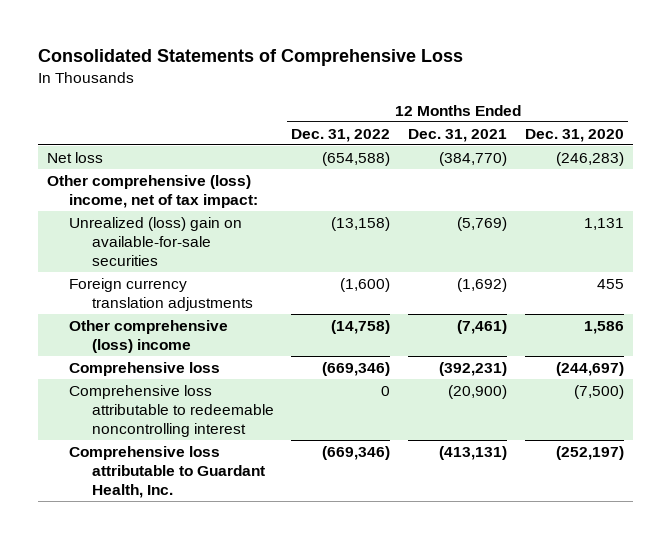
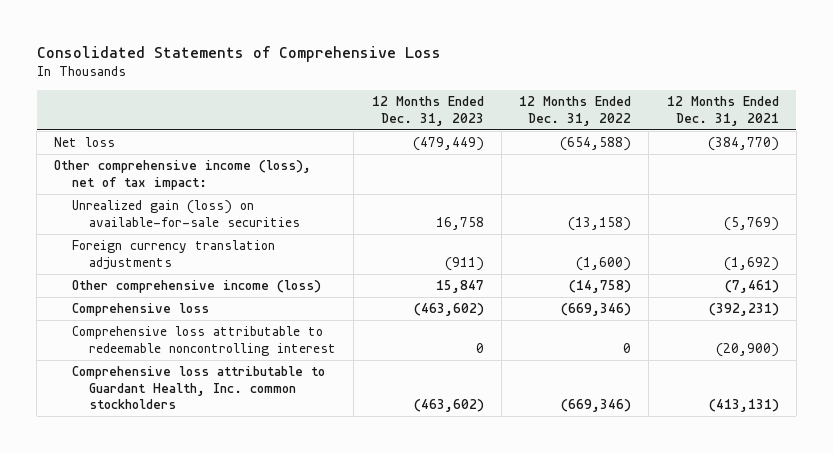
- | 12 Months Ended Dec. 31, 2022 | 12 Months Ended Dec. 31, 2021 | 12 Months Ended Dec. 31, 2020
+ | 12 Months Ended Dec. 31, 2023 | 12 Months Ended Dec. 31, 2022 | 12 Months Ended Dec. 31, 2021
- Other comprehensive (loss) income, net of tax impact:
- Unrealized (loss) gain on available-for-sale securities | (13,158) | (5,769) | 1,131
+ Other comprehensive income (loss), net of tax impact:
+ Unrealized gain (loss) on available-for-sale securities | 16,758 | (13,158) | (5,769)
- Other comprehensive (loss) income | (14,758) | (7,461) | 1,586
+ Other comprehensive income (loss) | 15,847 | (14,758) | (7,461)
- Comprehensive loss attributable to Guardant Health, Inc. | (669,346) | (413,131) | (252,197)
+ Comprehensive loss attributable to Guardant Health, Inc. common stockholders | (463,602) | (669,346) | (413,131)

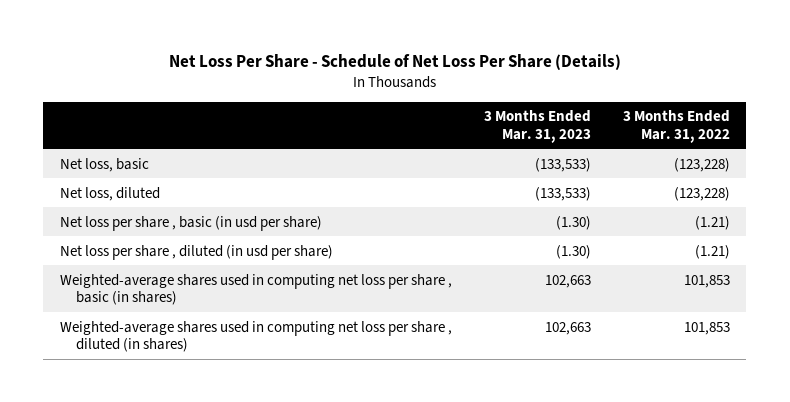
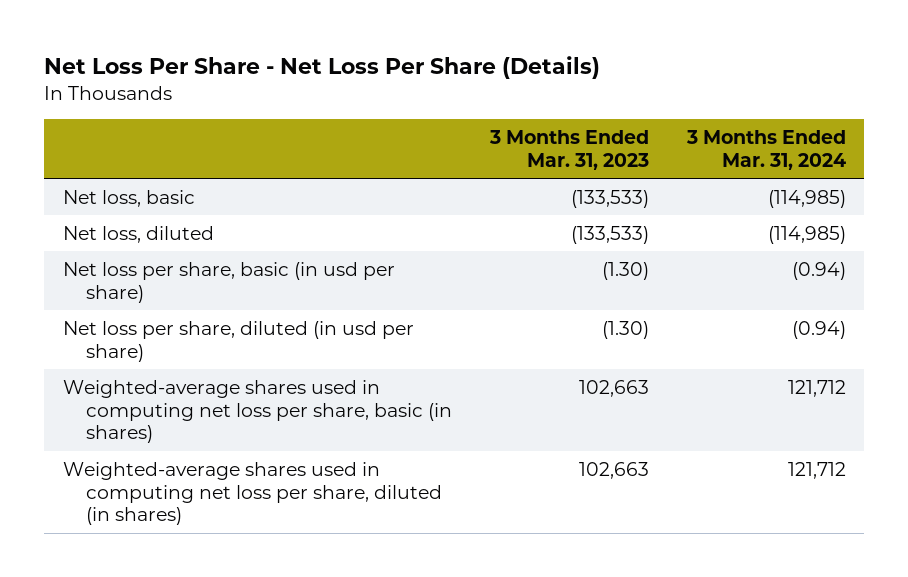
- Net Loss Per Share - Schedule of Net Loss Per Share (Details)
+ Net Loss Per Share - Net Loss Per Share (Details)
- | 3 Months Ended Mar. 31, 2023 | 3 Months Ended Mar. 31, 2022
+ | 3 Months Ended Mar. 31, 2023 | 3 Months Ended Mar. 31, 2024
- Net loss per share , basic (in usd per share) | (1.30) | (1.21)
- Net loss per share , diluted (in usd per share) | (1.30) | (1.21)
- Weighted-average shares used in computing net loss per share , basic (in shares) | 102,663 | 101,853
- Weighted-average shares used in computing net loss per share , diluted (in shares) | 102,663 | 101,853
+ Net loss per share, basic (in usd per share) | (1.30) | (0.94)
+ Net loss per share, diluted (in usd per share) | (1.30) | (0.94)
+ Weighted-average shares used in computing net loss per share, basic (in shares) | 102,663 | 121,712
+ Weighted-average shares used in computing net loss per share, diluted (in shares) | 102,663 | 121,712

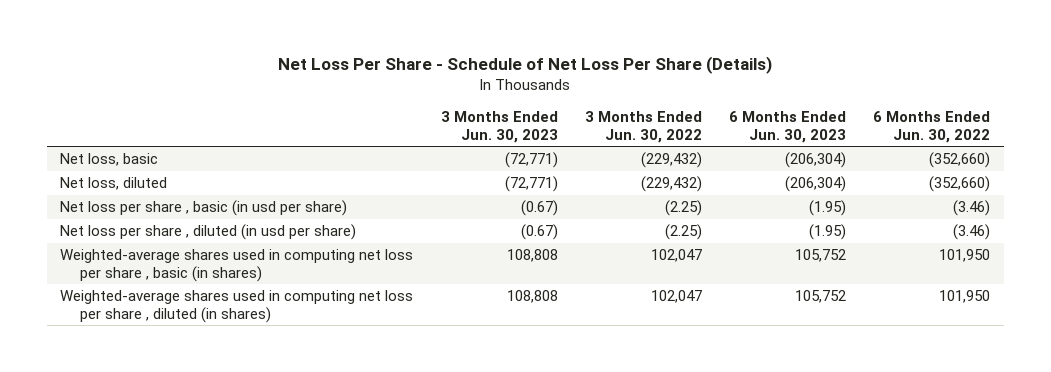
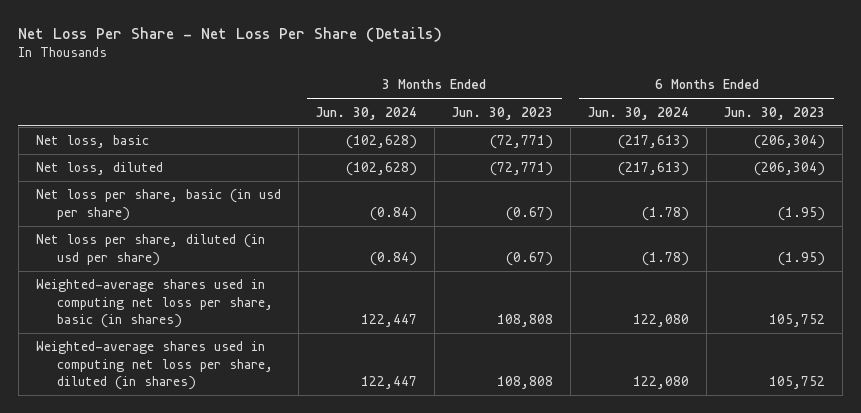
- Net Loss Per Share - Schedule of Net Loss Per Share (Details)
+ Net Loss Per Share - Net Loss Per Share (Details)
- | 3 Months Ended Jun. 30, 2023 | 3 Months Ended Jun. 30, 2022 | 6 Months Ended Jun. 30, 2023 | 6 Months Ended Jun. 30, 2022
+ | 3 Months Ended Jun. 30, 2024 | 3 Months Ended Jun. 30, 2023 | 6 Months Ended Jun. 30, 2024 | 6 Months Ended Jun. 30, 2023
- Net loss per share , basic (in usd per share) | (0.67) | (2.25) | (1.95) | (3.46)
- Net loss per share , diluted (in usd per share) | (0.67) | (2.25) | (1.95) | (3.46)
- Weighted-average shares used in computing net loss per share , basic (in shares) | 108,808 | 102,047 | 105,752 | 101,950
- Weighted-average shares used in computing net loss per share , diluted (in shares) | 108,808 | 102,047 | 105,752 | 101,950
+ Net loss per share, basic (in usd per share) | (0.84) | (0.67) | (1.78) | (1.95)
+ Net loss per share, diluted (in usd per share) | (0.84) | (0.67) | (1.78) | (1.95)
+ Weighted-average shares used in computing net loss per share, basic (in shares) | 122,447 | 108,808 | 122,080 | 105,752
+ Weighted-average shares used in computing net loss per share, diluted (in shares) | 122,447 | 108,808 | 122,080 | 105,752

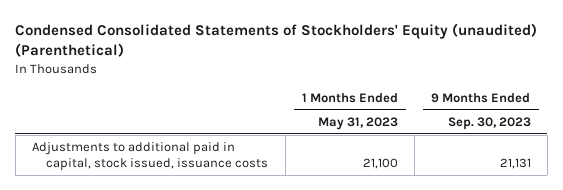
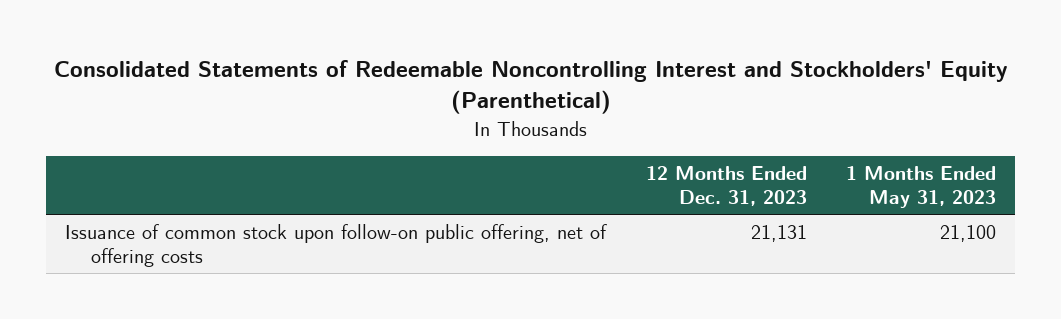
- Condensed Consolidated Statements of Stockholders' Equity (unaudited) (Parenthetical)
+ Consolidated Statements of Redeemable Noncontrolling Interest and Stockholders' Equity (Parenthetical)
- | 1 Months Ended May 31, 2023 | 9 Months Ended Sep. 30, 2023
+ | 12 Months Ended Dec. 31, 2023 | 1 Months Ended May 31, 2023
- Adjustments to additional paid in capital, stock issued, issuance costs | 21,100 | 21,131
+ Issuance of common stock upon follow-on public offering, net of offering costs | 21,131 | 21,100

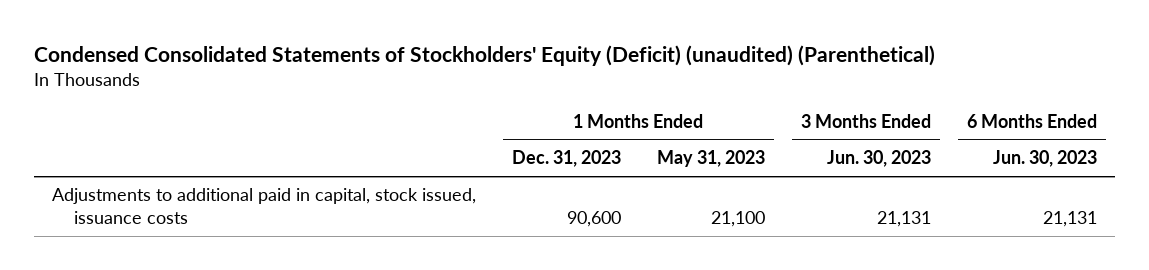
- Consolidated Statements of Redeemable Noncontrolling Interest and Stockholders' Equity (Parenthetical)
+ Condensed Consolidated Statements of Stockholders' Equity (Deficit) (unaudited) (Parenthetical)
- | 12 Months Ended Dec. 31, 2023 | 1 Months Ended May 31, 2023
+ | 1 Months Ended Dec. 31, 2023 | 1 Months Ended May 31, 2023 | 3 Months Ended Jun. 30, 2023 | 6 Months Ended Jun. 30, 2023
- Issuance of common stock upon follow-on public offering, net of offering costs | 21,131 | 21,100
+ Adjustments to additional paid in capital, stock issued, issuance costs | 90,600 | 21,100 | 21,131 | 21,131

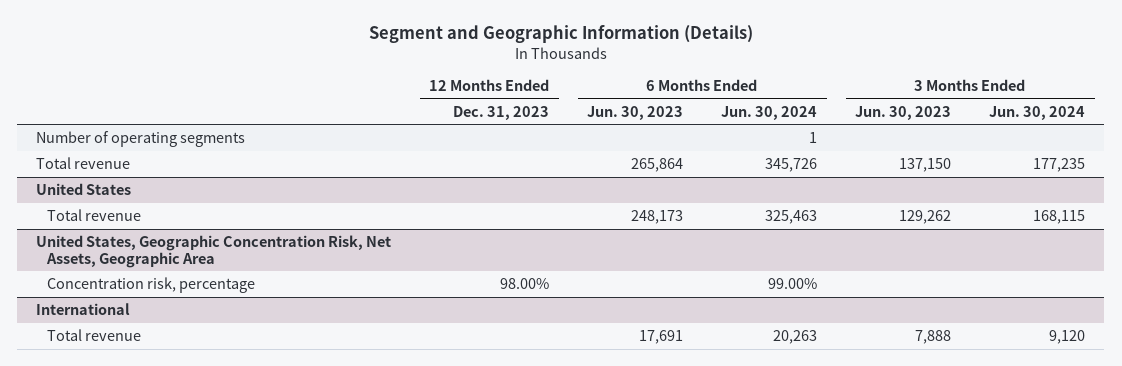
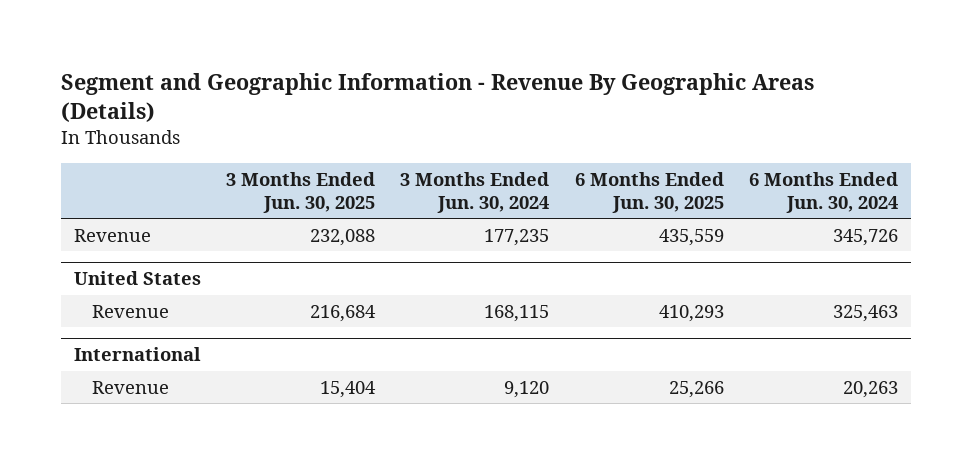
- Segment and Geographic Information (Details)
+ Segment and Geographic Information - Revenue By Geographic Areas (Details)
- | 12 Months Ended Dec. 31, 2023 | 6 Months Ended Jun. 30, 2023 | 6 Months Ended Jun. 30, 2024 | 3 Months Ended Jun. 30, 2023 | 3 Months Ended Jun. 30, 2024
+ | 3 Months Ended Jun. 30, 2025 | 3 Months Ended Jun. 30, 2024 | 6 Months Ended Jun. 30, 2025 | 6 Months Ended Jun. 30, 2024
- Number of operating segments | | | 1 | |
- Total revenue | | 265,864 | 345,726 | 137,150 | 177,235
+ Revenue | 232,088 | 177,235 | 435,559 | 345,726
@ United States
- Total revenue | | 248,173 | 325,463 | 129,262 | 168,115
- United States, Geographic Concentration Risk, Net Assets, Geographic Area
- Concentration risk, percentage | 98.00% | | 99.00% | |
@ United States
+ Revenue | 216,684 | 168,115 | 410,293 | 325,463
@ International
- Total revenue | | 17,691 | 20,263 | 7,888 | 9,120
+ Revenue | 15,404 | 9,120 | 25,266 | 20,263

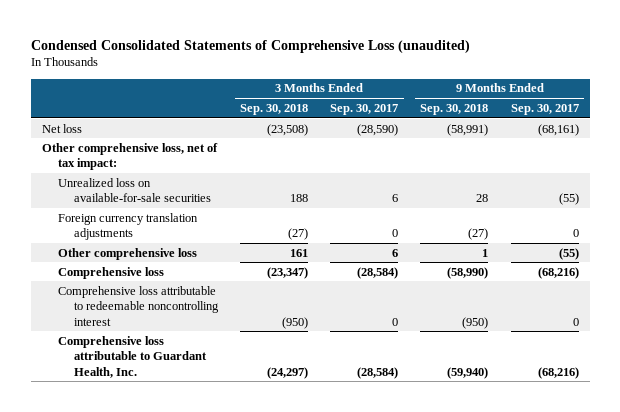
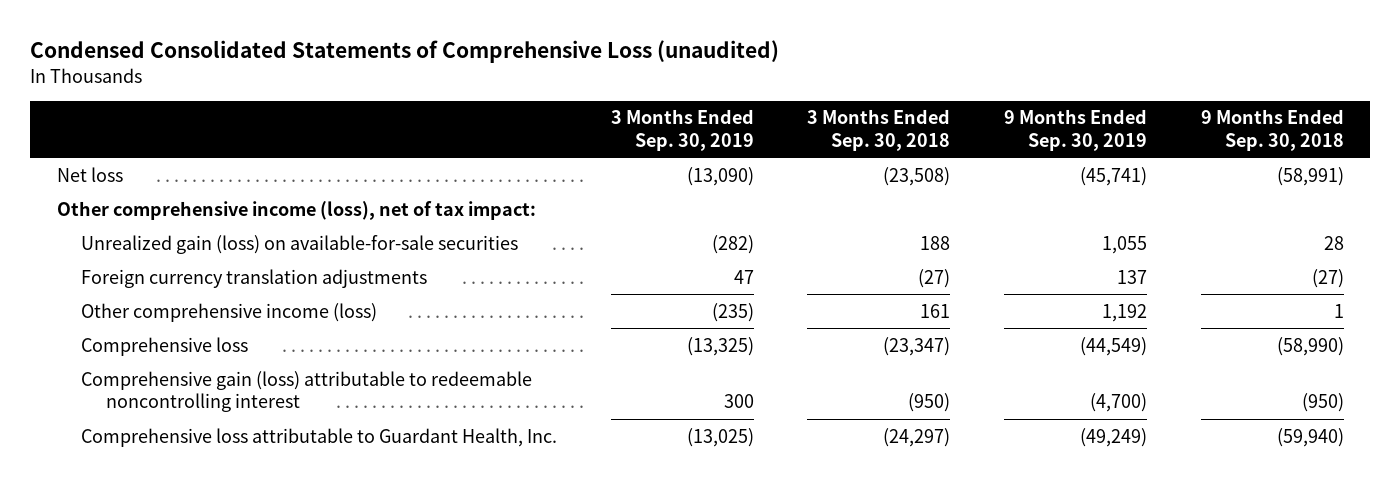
- | 3 Months Ended Sep. 30, 2018 | 3 Months Ended Sep. 30, 2017 | 9 Months Ended Sep. 30, 2018 | 9 Months Ended Sep. 30, 2017
+ | 3 Months Ended Sep. 30, 2019 | 3 Months Ended Sep. 30, 2018 | 9 Months Ended Sep. 30, 2019 | 9 Months Ended Sep. 30, 2018
- Other comprehensive loss, net of tax impact:
- Unrealized loss on available-for-sale securities | 188 | 6 | 28 | (55)
+ Other comprehensive income (loss), net of tax impact:
+ Unrealized gain (loss) on available-for-sale securities | (282) | 188 | 1,055 | 28
- Other comprehensive loss | 161 | 6 | 1 | (55)
+ Other comprehensive income (loss) | (235) | 161 | 1,192 | 1
- Comprehensive loss attributable to redeemable noncontrolling interest | (950) | 0 | (950) | 0
+ Comprehensive gain (loss) attributable to redeemable noncontrolling interest | 300 | (950) | (4,700) | (950)

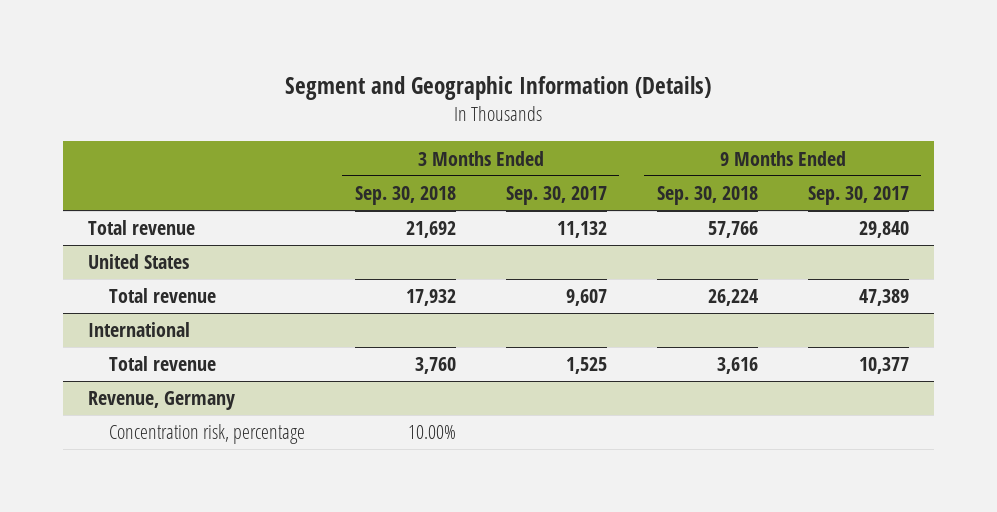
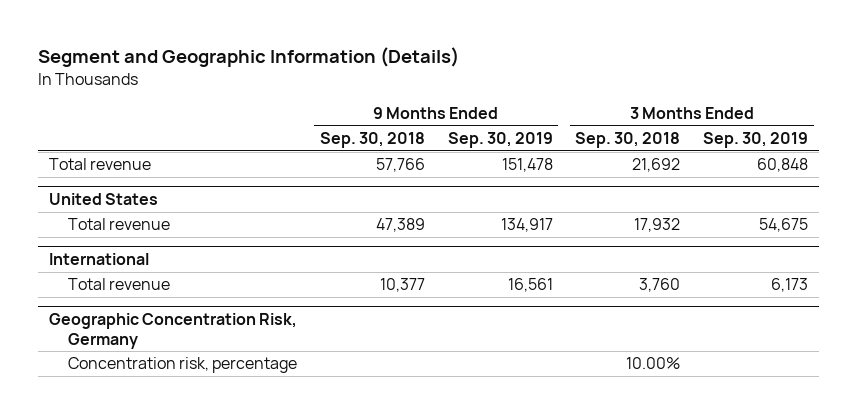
- | 3 Months Ended Sep. 30, 2018 | 3 Months Ended Sep. 30, 2017 | 9 Months Ended Sep. 30, 2018 | 9 Months Ended Sep. 30, 2017
+ | 9 Months Ended Sep. 30, 2018 | 9 Months Ended Sep. 30, 2019 | 3 Months Ended Sep. 30, 2018 | 3 Months Ended Sep. 30, 2019
@ United States
- Total revenue | 17,932 | 9,607 | 26,224 | 47,389
+ Total revenue | 47,389 | 134,917 | 17,932 | 54,675
@ International
- Total revenue | 3,760 | 1,525 | 3,616 | 10,377
- Revenue, Germany
@ International
+ Total revenue | 10,377 | 16,561 | 3,760 | 6,173
+ Geographic Concentration Risk, Germany

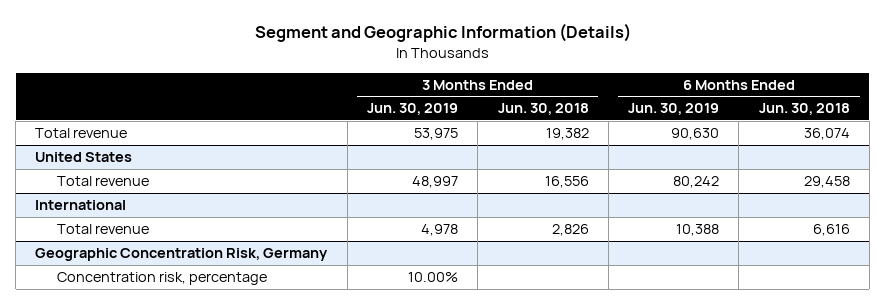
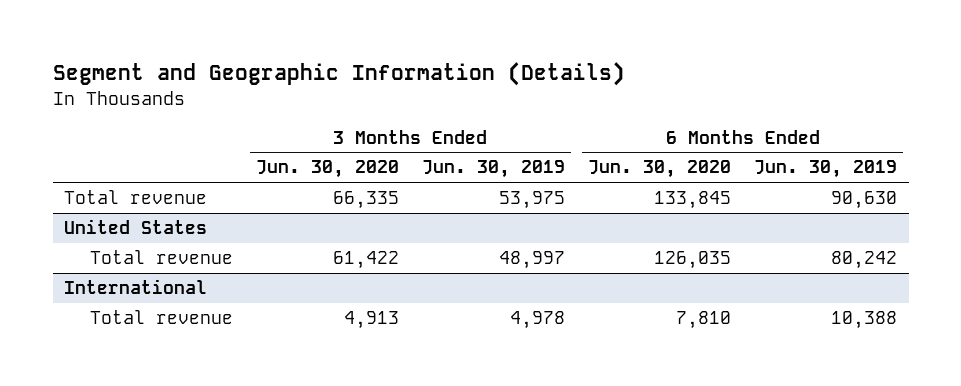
- | 3 Months Ended Jun. 30, 2019 | 3 Months Ended Jun. 30, 2018 | 6 Months Ended Jun. 30, 2019 | 6 Months Ended Jun. 30, 2018
+ | 3 Months Ended Jun. 30, 2020 | 3 Months Ended Jun. 30, 2019 | 6 Months Ended Jun. 30, 2020 | 6 Months Ended Jun. 30, 2019
- Geographic Concentration Risk, Germany
- Concentration risk, percentage | 10.00% | | |

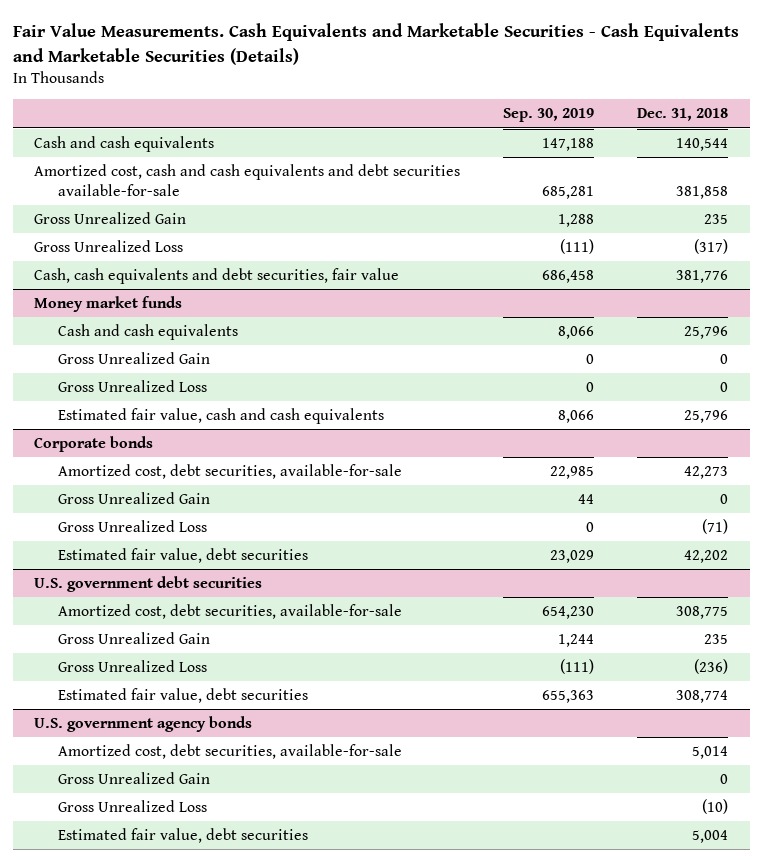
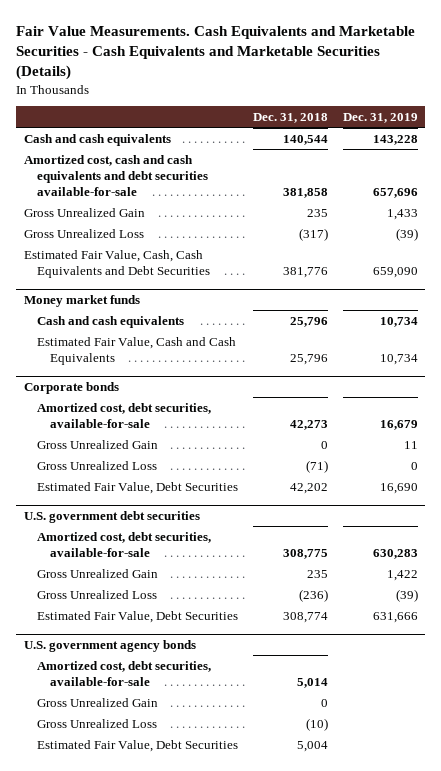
- | Sep. 30, 2019 | Dec. 31, 2018
+ | Dec. 31, 2018 | Dec. 31, 2019
- Cash, cash equivalents and debt securities, fair value | 686,458 | 381,776
+ Estimated Fair Value, Cash, Cash Equivalents and Debt Securities | 381,776 | 659,090
@ Money market funds
- Gross Unrealized Gain | 0 | 0
- Gross Unrealized Loss | 0 | 0
- Estimated fair value, cash and cash equivalents | 8,066 | 25,796
+ Estimated Fair Value, Cash and Cash Equivalents | 25,796 | 10,734
@ Corporate bonds
- Estimated fair value, debt securities | 23,029 | 42,202
+ Estimated Fair Value, Debt Securities | 42,202 | 16,690
@ U.S. government debt securities
- Estimated fair value, debt securities | 655,363 | 308,774
+ Estimated Fair Value, Debt Securities | 308,774 | 631,666
@ U.S. government agency bonds
- Estimated fair value, debt securities | | 5,004
+ Estimated Fair Value, Debt Securities | 5,004 |

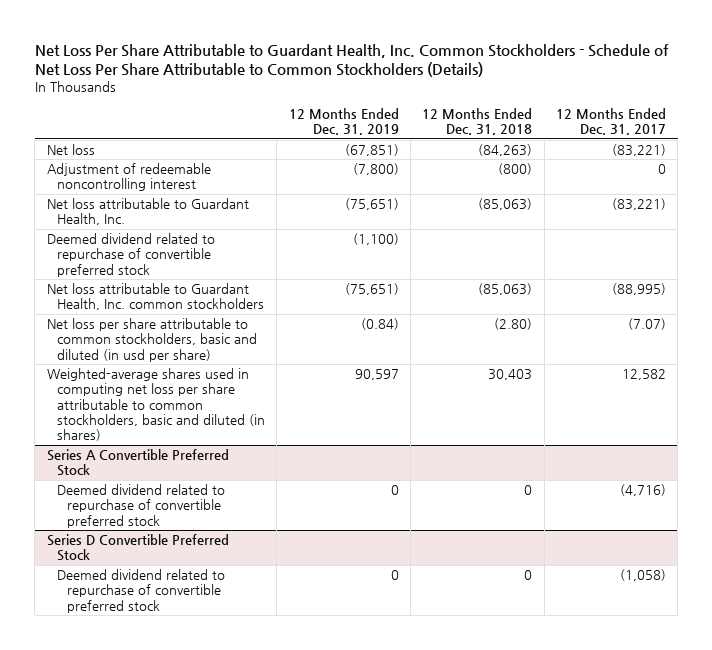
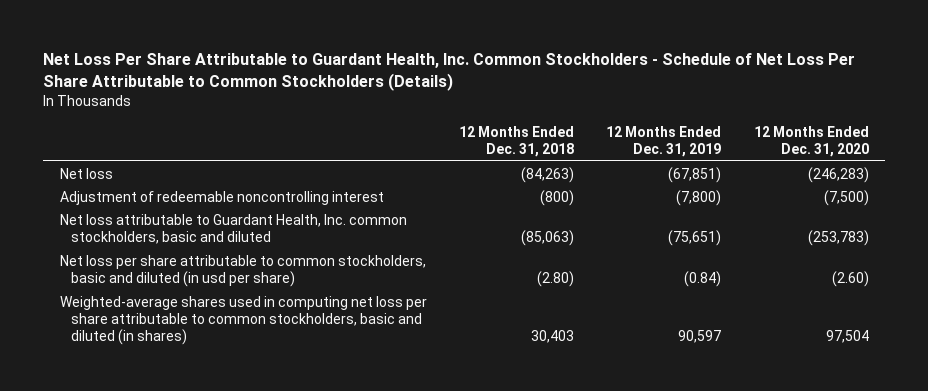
- | 12 Months Ended Dec. 31, 2019 | 12 Months Ended Dec. 31, 2018 | 12 Months Ended Dec. 31, 2017
+ | 12 Months Ended Dec. 31, 2018 | 12 Months Ended Dec. 31, 2019 | 12 Months Ended Dec. 31, 2020
- Net loss attributable to Guardant Health, Inc. | (75,651) | (85,063) | (83,221)
- Deemed dividend related to repurchase of convertible preferred stock | (1,100) | |
- Net loss attributable to Guardant Health, Inc. common stockholders | (75,651) | (85,063) | (88,995)
+ Net loss attributable to Guardant Health, Inc. common stockholders, basic and diluted | (85,063) | (75,651) | (253,783)
- Series A Convertible Preferred Stock
- Deemed dividend related to repurchase of convertible preferred stock | 0 | 0 | (4,716)
- Series D Convertible Preferred Stock
- Deemed dividend related to repurchase of convertible preferred stock | 0 | 0 | (1,058)

